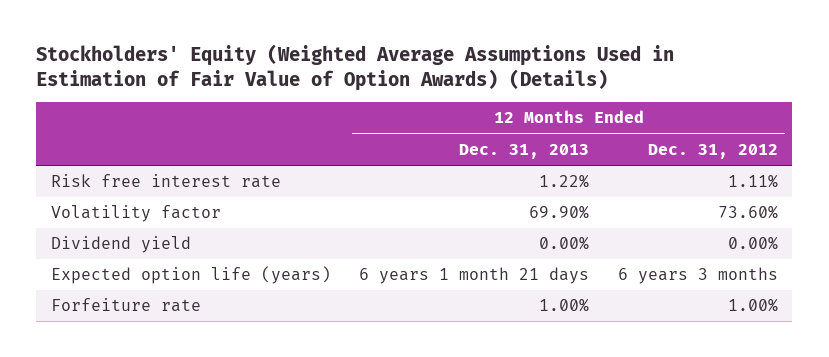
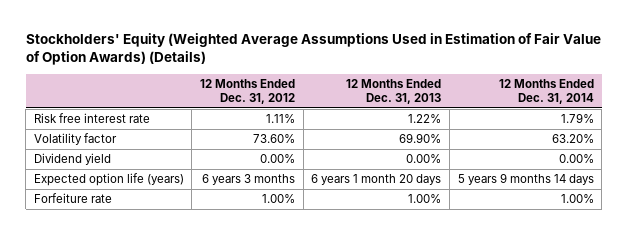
- | 12 Months Ended Dec. 31, 2013 | 12 Months Ended Dec. 31, 2012
+ | 12 Months Ended Dec. 31, 2012 | 12 Months Ended Dec. 31, 2013 | 12 Months Ended Dec. 31, 2014
- Expected option life (years) | 6 years 1 month 21 days | 6 years 3 months
+ Expected option life (years) | 6 years 3 months | 6 years 1 month 20 days | 5 years 9 months 14 days

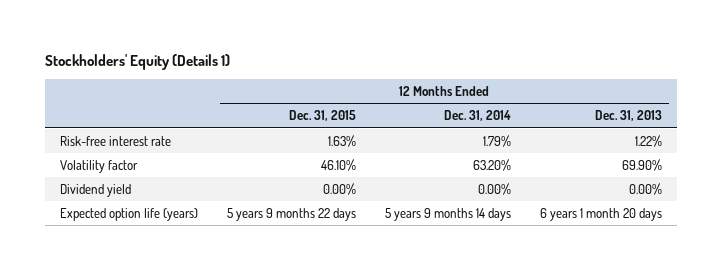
- Stockholders' Equity (Weighted Average Assumptions Used in Estimation of Fair Value of Option Awards) (Details)
+ Stockholders' Equity (Details 1)
- | 12 Months Ended Dec. 31, 2012 | 12 Months Ended Dec. 31, 2013 | 12 Months Ended Dec. 31, 2014
+ | 12 Months Ended Dec. 31, 2015 | 12 Months Ended Dec. 31, 2014 | 12 Months Ended Dec. 31, 2013
- Risk free interest rate | 1.11% | 1.22% | 1.79%
+ Risk-free interest rate | 1.63% | 1.79% | 1.22%
- Forfeiture rate | 1.00% | 1.00% | 1.00%

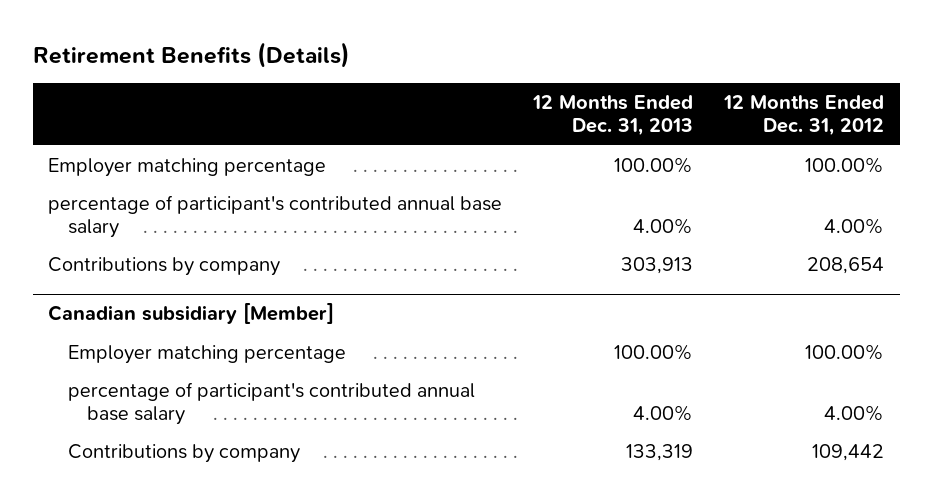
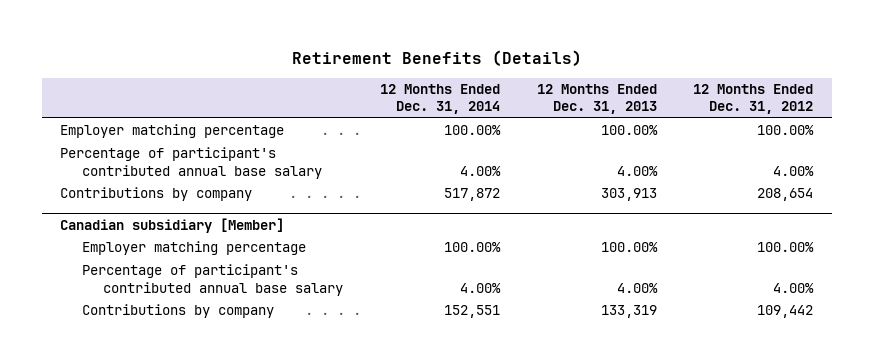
- | 12 Months Ended Dec. 31, 2013 | 12 Months Ended Dec. 31, 2012
+ | 12 Months Ended Dec. 31, 2014 | 12 Months Ended Dec. 31, 2013 | 12 Months Ended Dec. 31, 2012
- percentage of participant's contributed annual base salary | 4.00% | 4.00%
+ Percentage of participant's contributed annual base salary | 4.00% | 4.00% | 4.00%
@ Canadian subsidiary [Member]
- percentage of participant's contributed annual base salary | 4.00% | 4.00%
+ Percentage of participant's contributed annual base salary | 4.00% | 4.00% | 4.00%

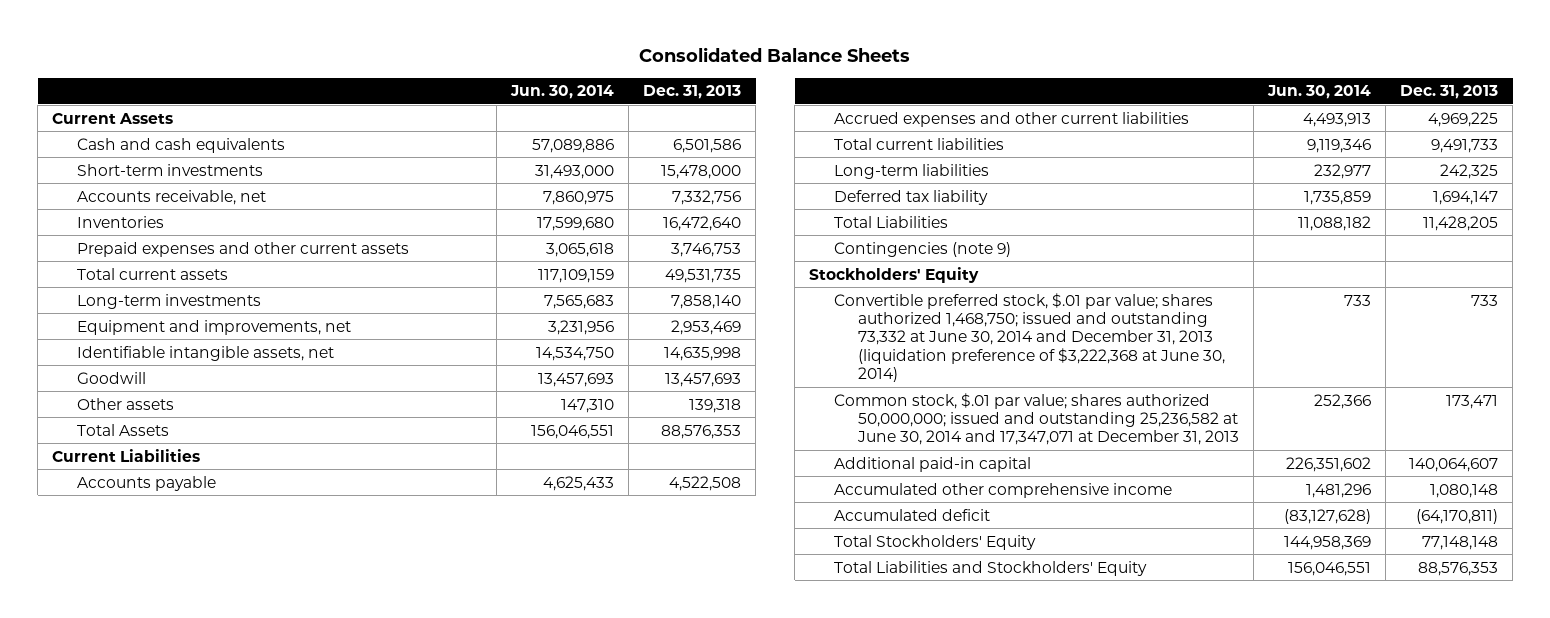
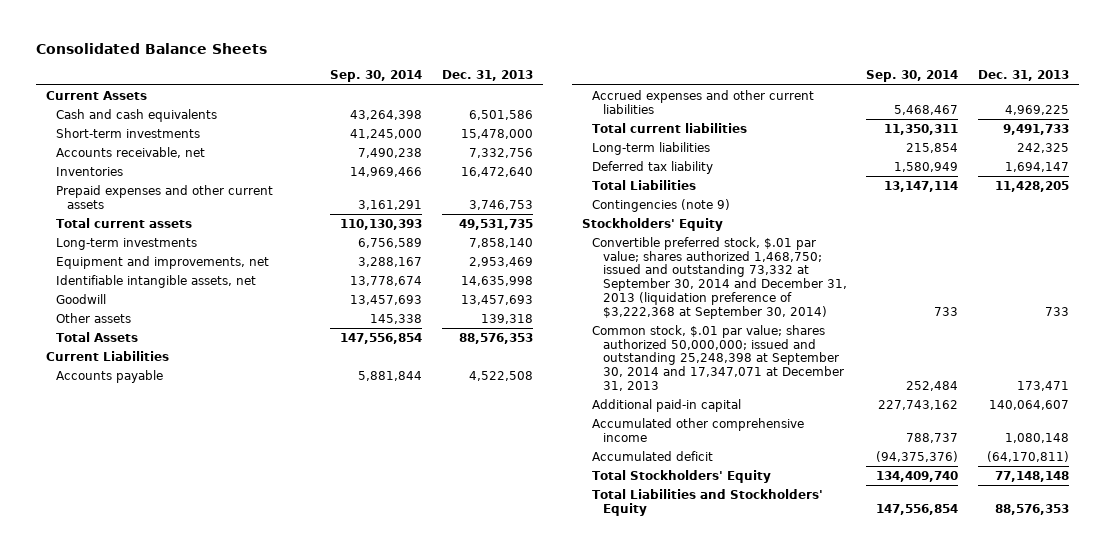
- | Jun. 30, 2014 | Dec. 31, 2013
+ | Sep. 30, 2014 | Dec. 31, 2013
- Convertible preferred stock, $.01 par value; shares authorized 1,468,750; issued and outstanding 73,332 at June 30, 2014 and December 31, 2013 (liquidation preference of $3,222,368 at June 30, 2014) | 733 | 733
- Common stock, $.01 par value; shares authorized 50,000,000; issued and outstanding 25,236,582 at June 30, 2014 and 17,347,071 at December 31, 2013 | 252,366 | 173,471
+ Convertible preferred stock, $.01 par value; shares authorized 1,468,750; issued and outstanding 73,332 at September 30, 2014 and December 31, 2013 (liquidation preference of $3,222,368 at September 30, 2014) | 733 | 733
+ Common stock, $.01 par value; shares authorized 50,000,000; issued and outstanding 25,248,398 at September 30, 2014 and 17,347,071 at December 31, 2013 | 252,484 | 173,471

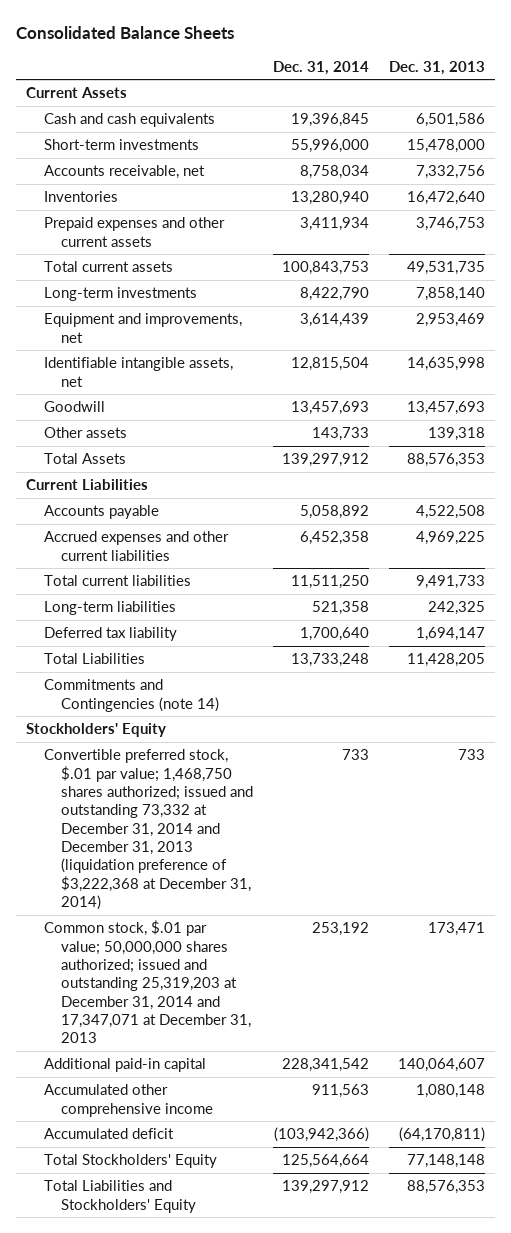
- | Sep. 30, 2014 | Dec. 31, 2013
+ | Dec. 31, 2014 | Dec. 31, 2013
- Contingencies (note 9)
+ Commitments and Contingencies (note 14)
- Convertible preferred stock, $.01 par value; shares authorized 1,468,750; issued and outstanding 73,332 at September 30, 2014 and December 31, 2013 (liquidation preference of $3,222,368 at September 30, 2014) | 733 | 733
- Common stock, $.01 par value; shares authorized 50,000,000; issued and outstanding 25,248,398 at September 30, 2014 and 17,347,071 at December 31, 2013 | 252,484 | 173,471
+ Convertible preferred stock, $.01 par value; 1,468,750 shares authorized; issued and outstanding 73,332 at December 31, 2014 and December 31, 2013 (liquidation preference of $3,222,368 at December 31, 2014) | 733 | 733
+ Common stock, $.01 par value; 50,000,000 shares authorized; issued and outstanding 25,319,203 at December 31, 2014 and 17,347,071 at December 31, 2013 | 253,192 | 173,471

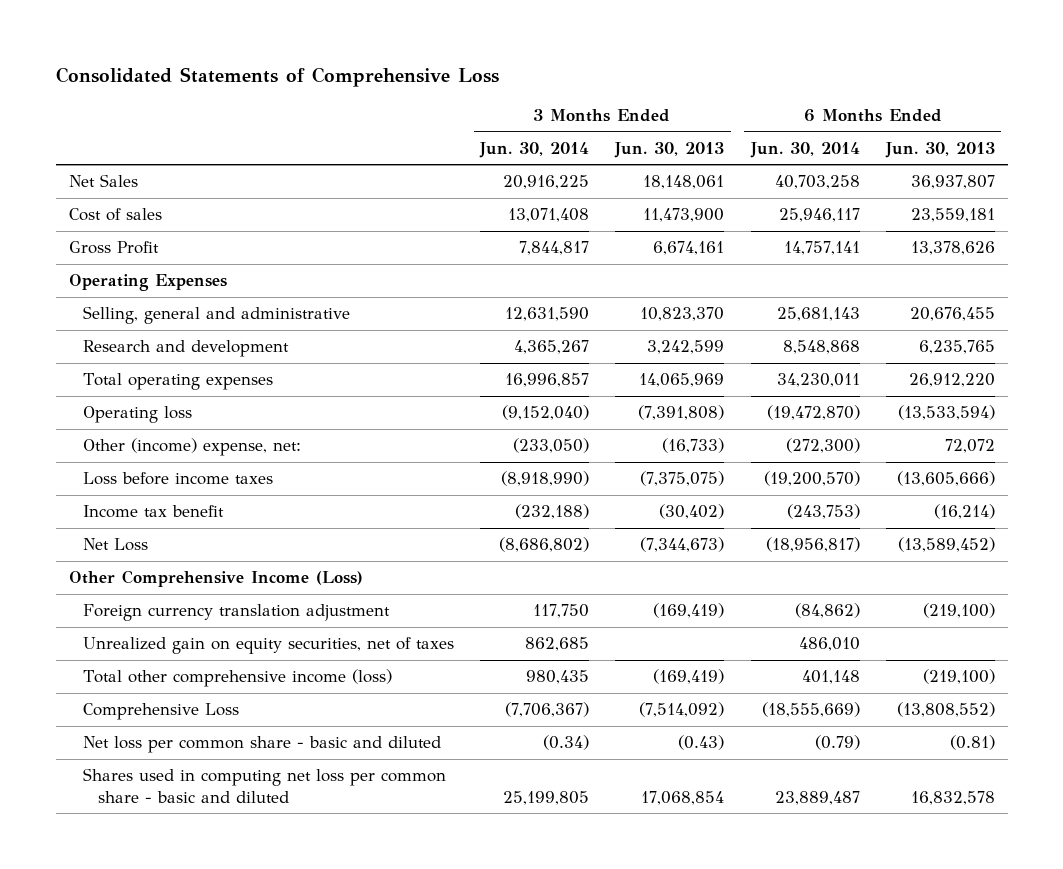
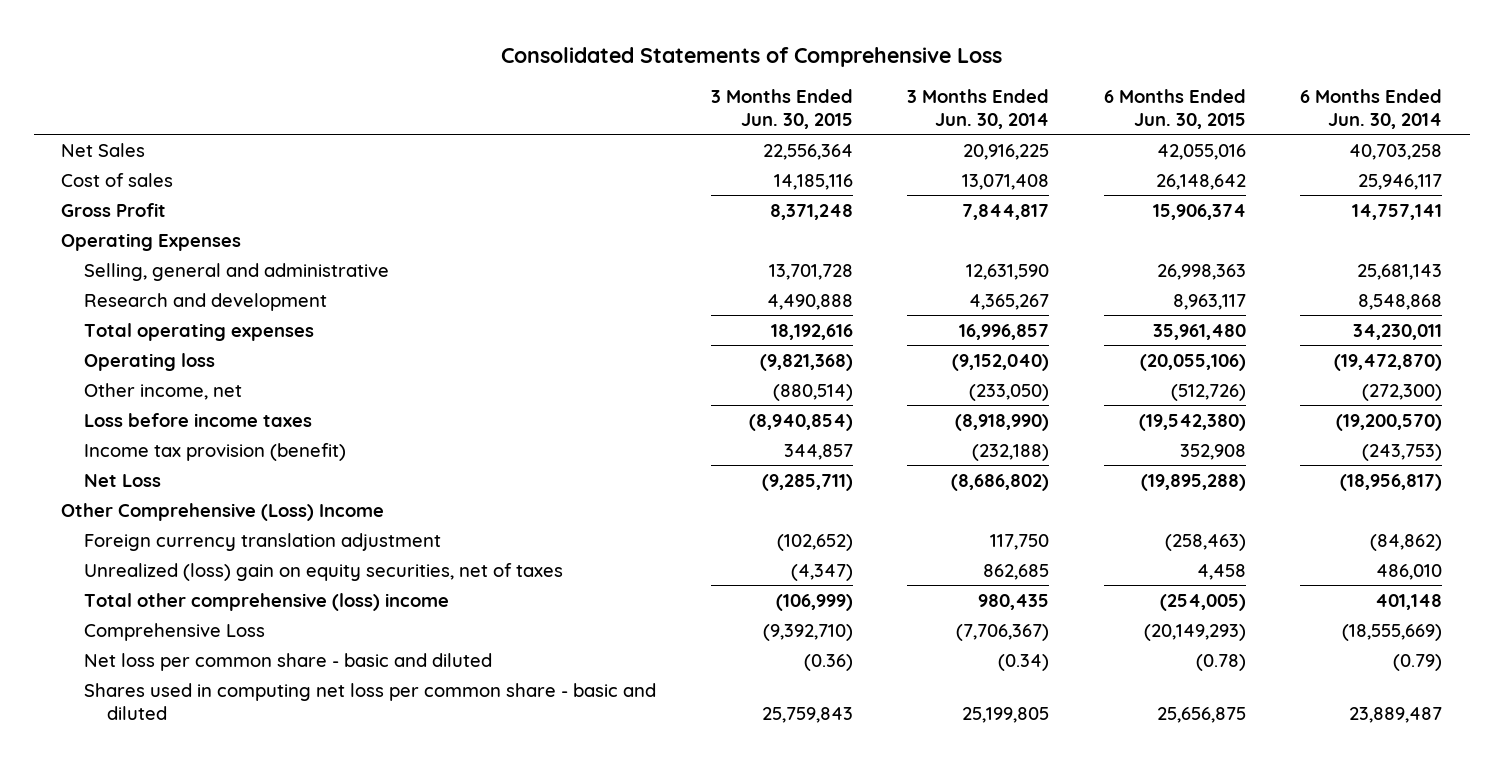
- | 3 Months Ended Jun. 30, 2014 | 3 Months Ended Jun. 30, 2013 | 6 Months Ended Jun. 30, 2014 | 6 Months Ended Jun. 30, 2013
+ | 3 Months Ended Jun. 30, 2015 | 3 Months Ended Jun. 30, 2014 | 6 Months Ended Jun. 30, 2015 | 6 Months Ended Jun. 30, 2014
- Other (income) expense, net: | (233,050) | (16,733) | (272,300) | 72,072
+ Other income, net | (880,514) | (233,050) | (512,726) | (272,300)
- Income tax benefit | (232,188) | (30,402) | (243,753) | (16,214)
+ Income tax provision (benefit) | 344,857 | (232,188) | 352,908 | (243,753)
- Other Comprehensive Income (Loss)
+ Other Comprehensive (Loss) Income
- Unrealized gain on equity securities, net of taxes | 862,685 | | 486,010 |
- Total other comprehensive income (loss) | 980,435 | (169,419) | 401,148 | (219,100)
+ Unrealized (loss) gain on equity securities, net of taxes | (4,347) | 862,685 | 4,458 | 486,010
+ Total other comprehensive (loss) income | (106,999) | 980,435 | (254,005) | 401,148

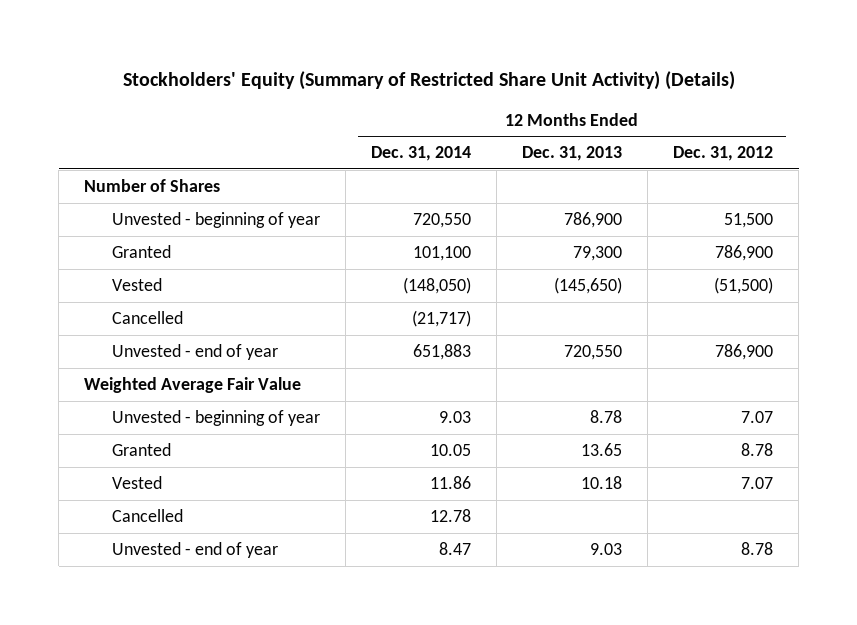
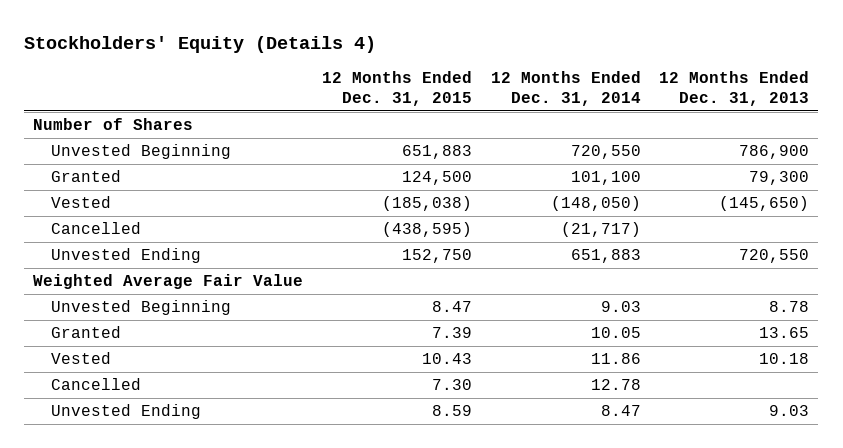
- Stockholders' Equity (Summary of Restricted Share Unit Activity) (Details)
+ Stockholders' Equity (Details 4)
- | 12 Months Ended Dec. 31, 2014 | 12 Months Ended Dec. 31, 2013 | 12 Months Ended Dec. 31, 2012
+ | 12 Months Ended Dec. 31, 2015 | 12 Months Ended Dec. 31, 2014 | 12 Months Ended Dec. 31, 2013
- Unvested - beginning of year | 720,550 | 786,900 | 51,500
+ Unvested Beginning | 651,883 | 720,550 | 786,900
- Unvested - end of year | 651,883 | 720,550 | 786,900
+ Unvested Ending | 152,750 | 651,883 | 720,550
- Unvested - beginning of year | 9.03 | 8.78 | 7.07
+ Unvested Beginning | 8.47 | 9.03 | 8.78
- Unvested - end of year | 8.47 | 9.03 | 8.78
+ Unvested Ending | 8.59 | 8.47 | 9.03

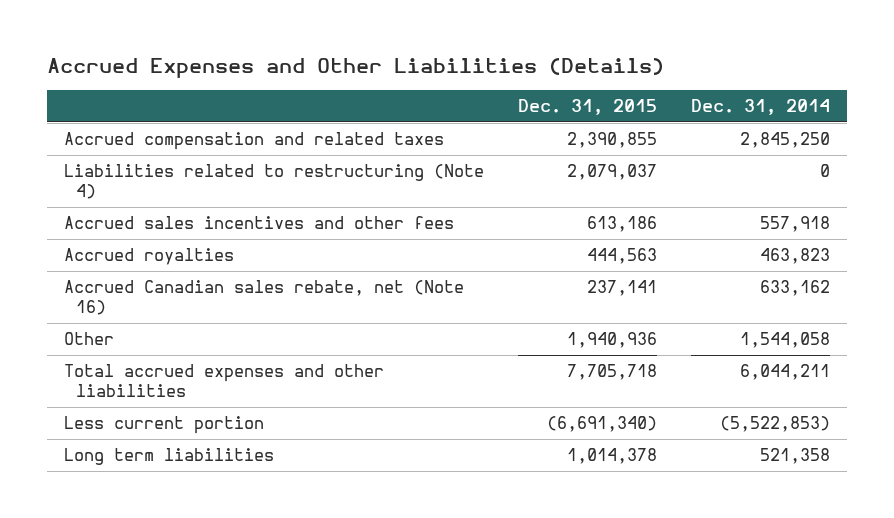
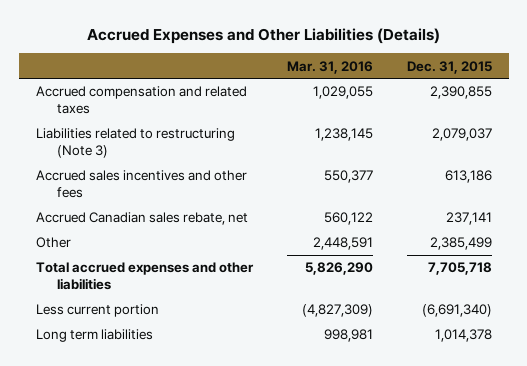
- | Dec. 31, 2015 | Dec. 31, 2014
+ | Mar. 31, 2016 | Dec. 31, 2015
- Liabilities related to restructuring (Note 4) | 2,079,037 | 0
+ Liabilities related to restructuring (Note 3) | 1,238,145 | 2,079,037
- Accrued royalties | 444,563 | 463,823
- Accrued Canadian sales rebate, net (Note 16) | 237,141 | 633,162
- Other | 1,940,936 | 1,544,058
+ Accrued Canadian sales rebate, net | 560,122 | 237,141
+ Other | 2,448,591 | 2,385,499

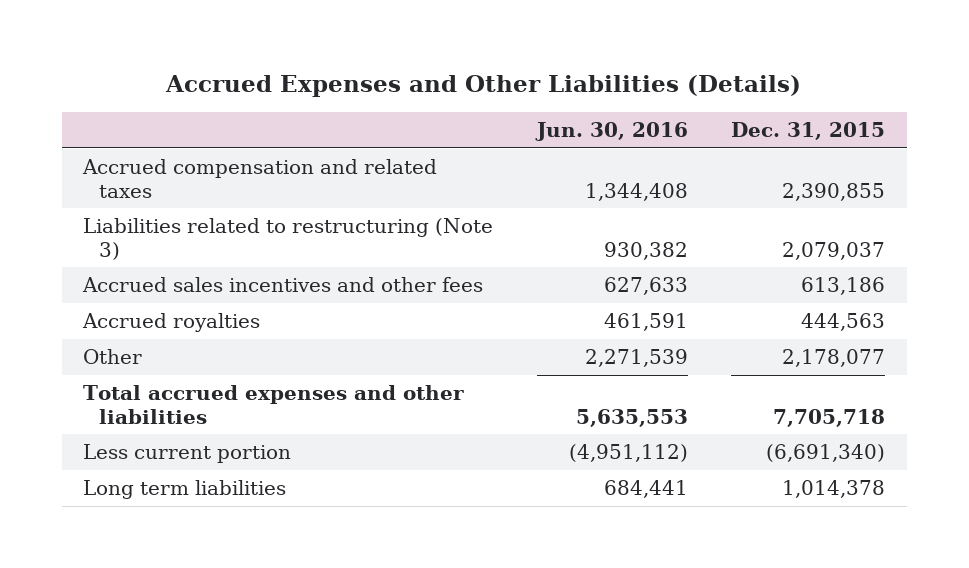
- | Mar. 31, 2016 | Dec. 31, 2015
+ | Jun. 30, 2016 | Dec. 31, 2015
- Accrued Canadian sales rebate, net | 560,122 | 237,141
- Other | 2,448,591 | 2,385,499
+ Accrued royalties | 461,591 | 444,563
+ Other | 2,271,539 | 2,178,077

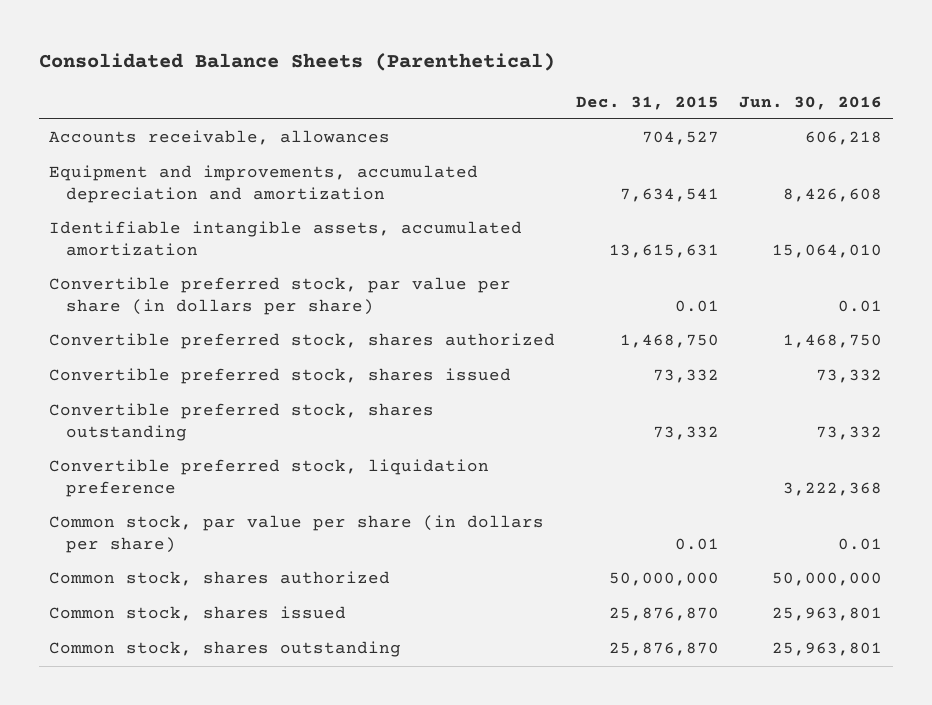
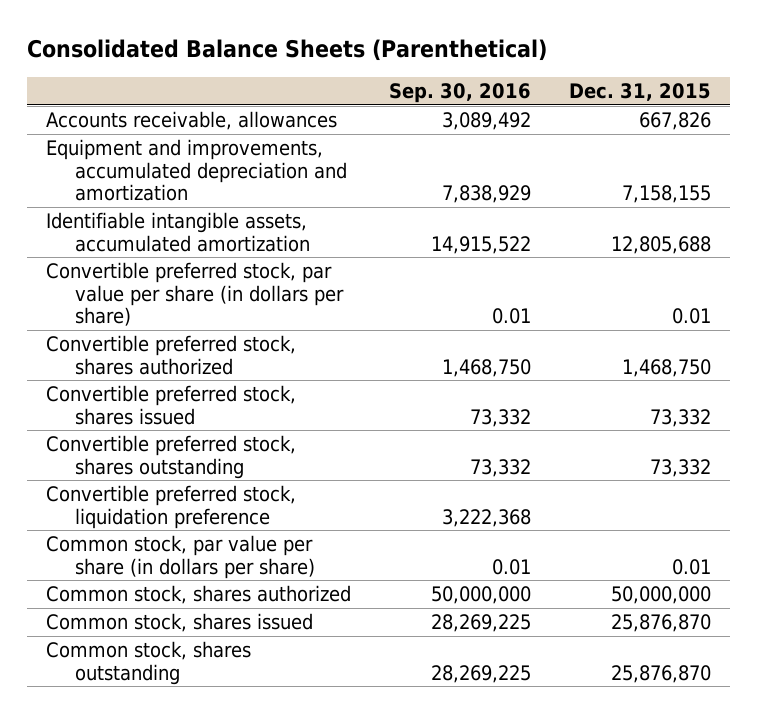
- | Dec. 31, 2015 | Jun. 30, 2016
+ | Sep. 30, 2016 | Dec. 31, 2015
- Accounts receivable, allowances | 704,527 | 606,218
- Equipment and improvements, accumulated depreciation and amortization | 7,634,541 | 8,426,608
- Identifiable intangible assets, accumulated amortization | 13,615,631 | 15,064,010
+ Accounts receivable, allowances | 3,089,492 | 667,826
+ Equipment and improvements, accumulated depreciation and amortization | 7,838,929 | 7,158,155
+ Identifiable intangible assets, accumulated amortization | 14,915,522 | 12,805,688

